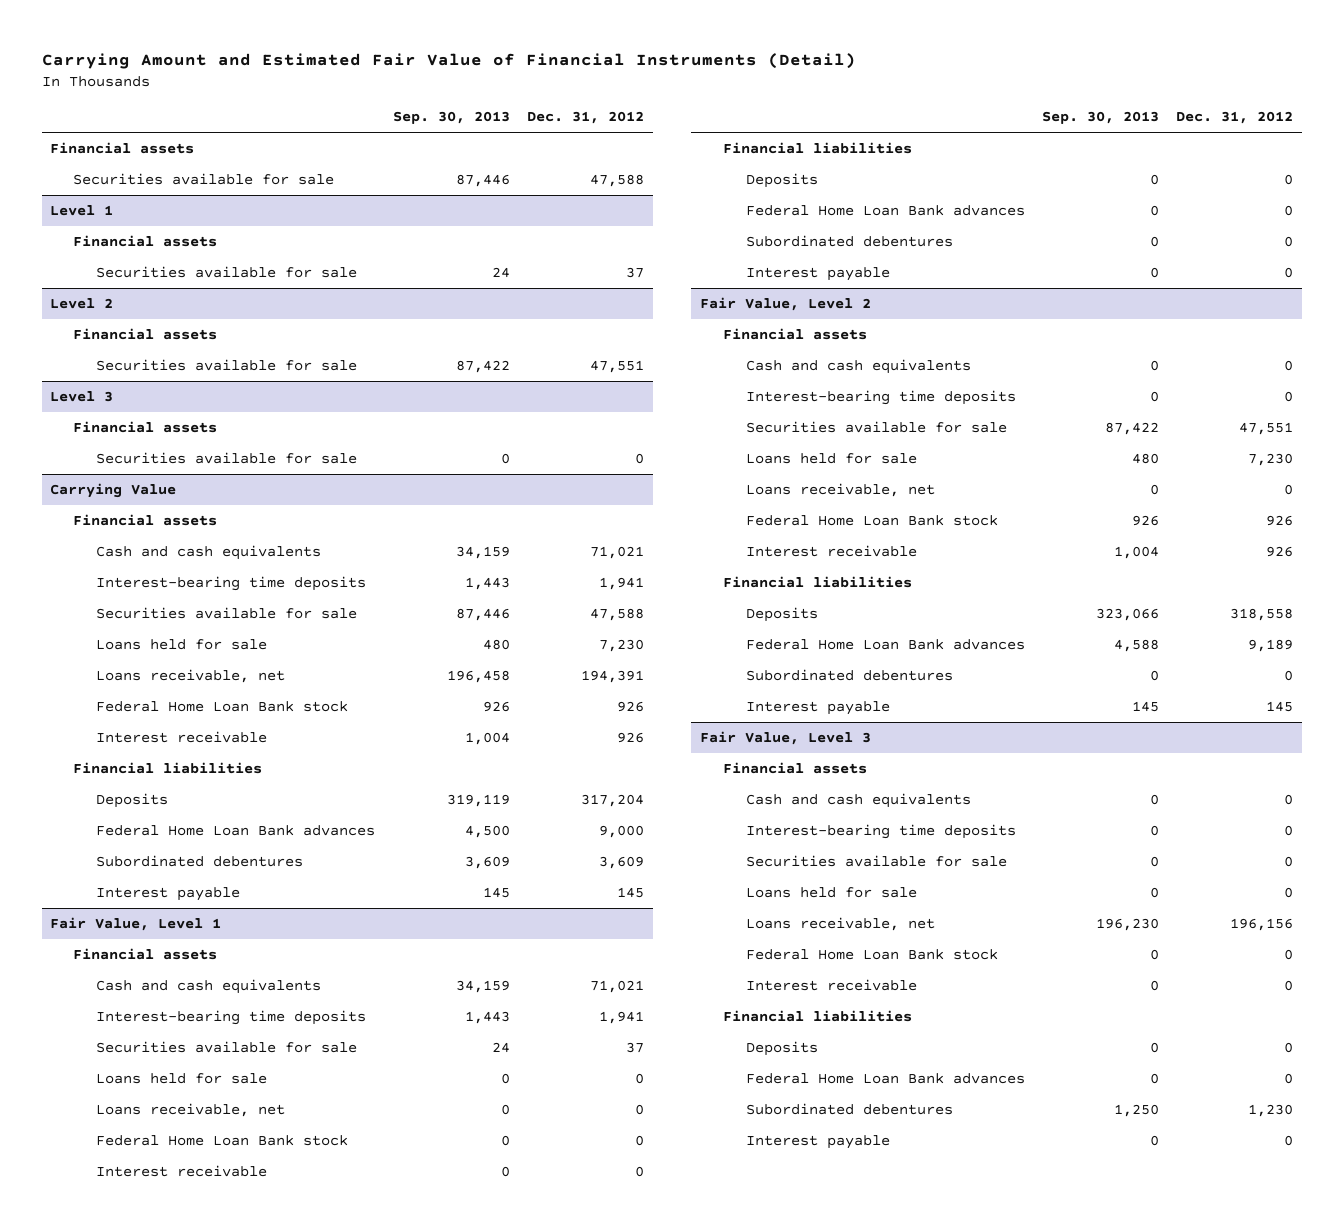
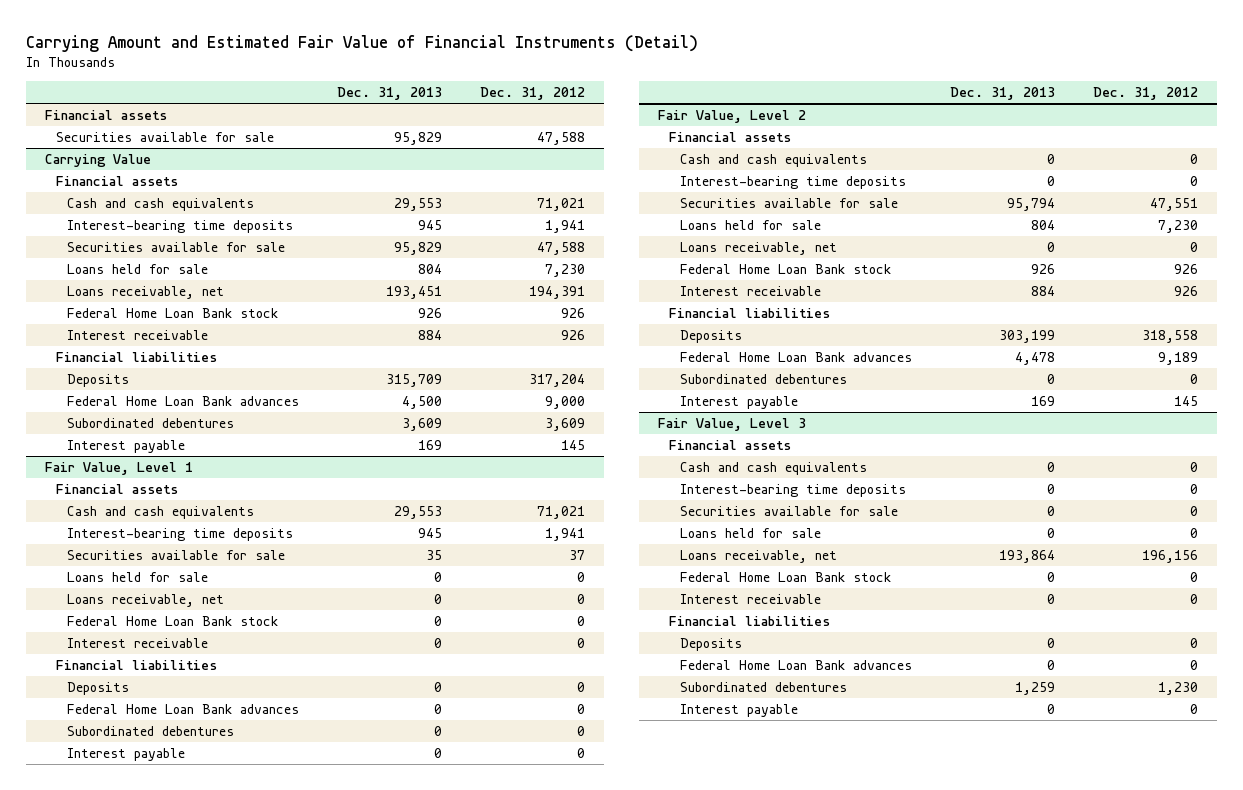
- | Sep. 30, 2013 | Dec. 31, 2012
+ | Dec. 31, 2013 | Dec. 31, 2012
- Level 1
- Financial assets
- Securities available for sale | 24 | 37
- Level 2
- Financial assets
- Securities available for sale | 87,422 | 47,551
- Level 3
- Financial assets
- Securities available for sale | 0 | 0

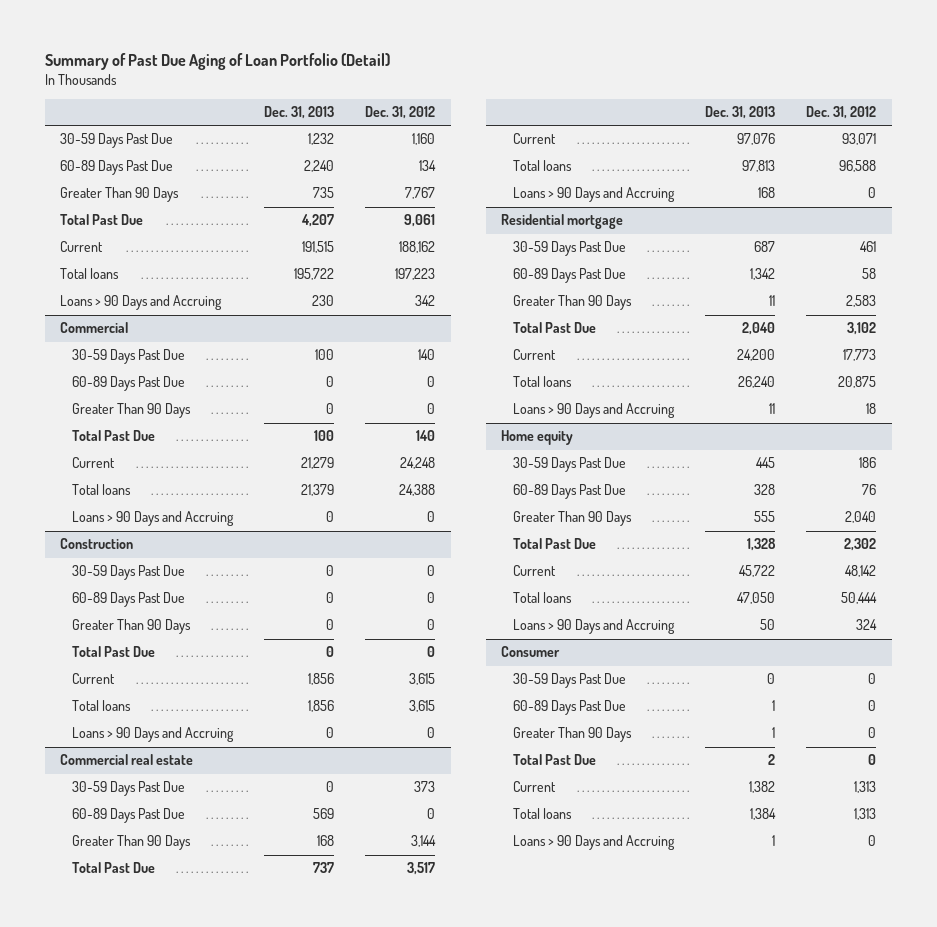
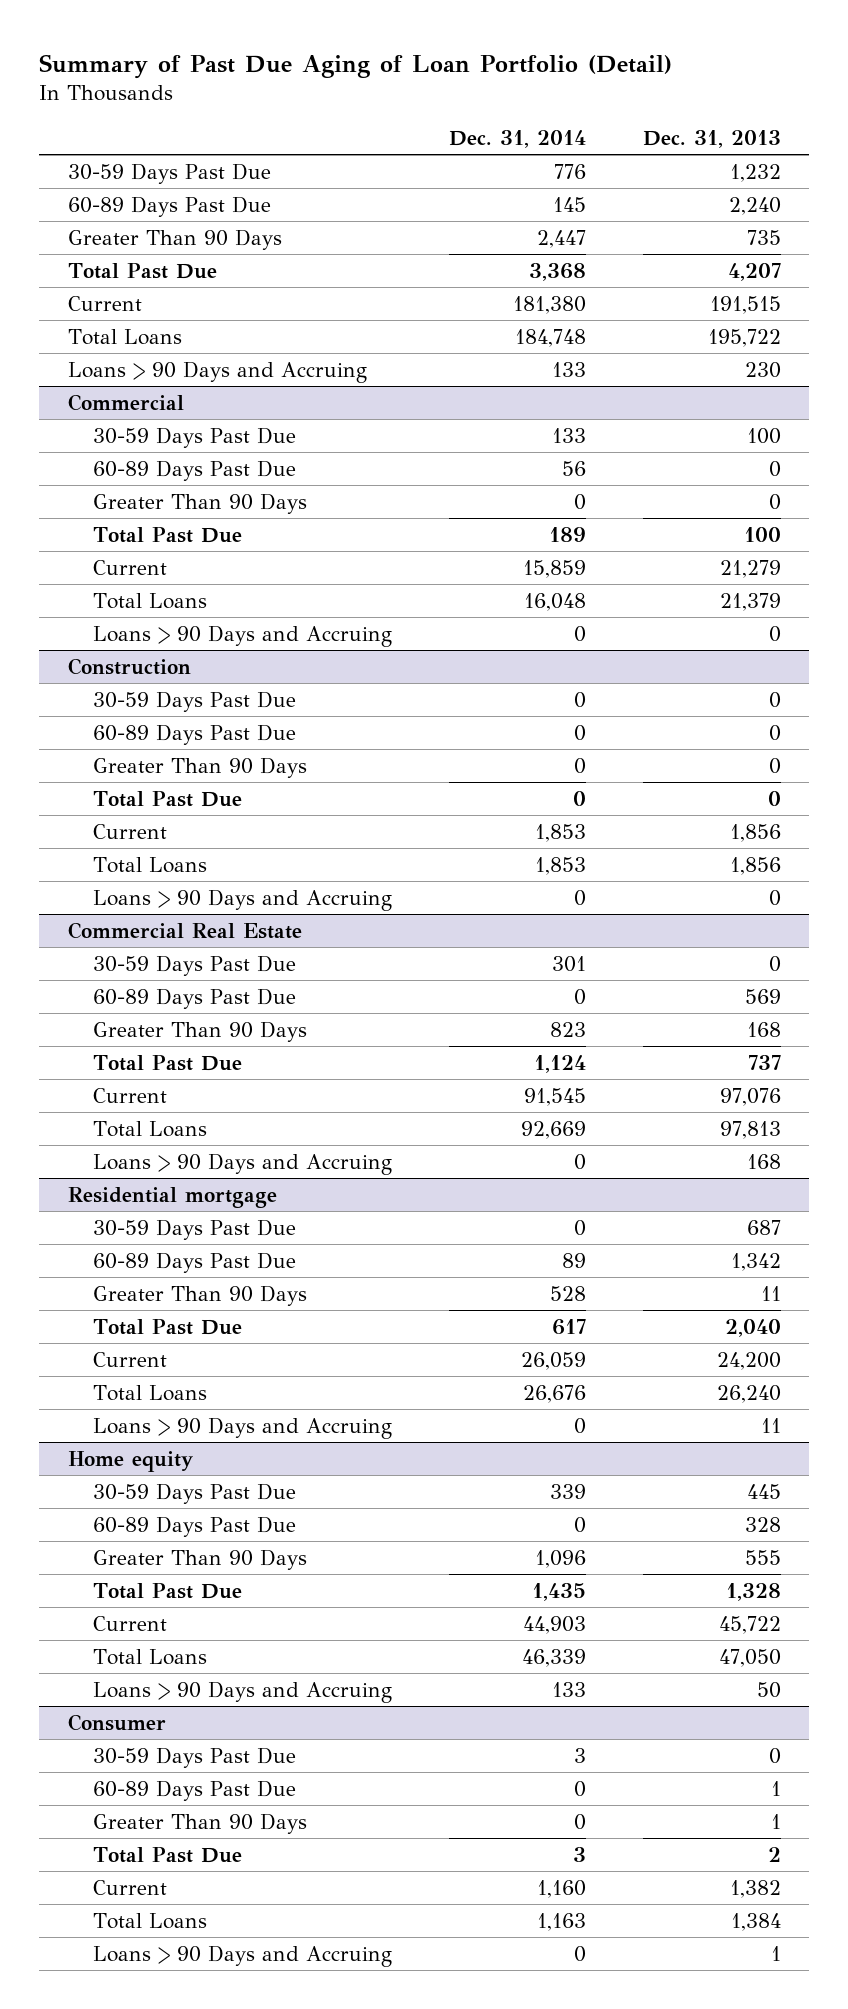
- | Dec. 31, 2013 | Dec. 31, 2012
+ | Dec. 31, 2014 | Dec. 31, 2013
- Total loans | 195,722 | 197,223
+ Total Loans | 184,748 | 195,722
@ Commercial
- Total loans | 21,379 | 24,388
+ Total Loans | 16,048 | 21,379
@ Construction
- Total loans | 1,856 | 3,615
+ Total Loans | 1,853 | 1,856
- Commercial real estate
+ Commercial Real Estate
- Total loans | 97,813 | 96,588
+ Total Loans | 92,669 | 97,813
@ Residential mortgage
- Total loans | 26,240 | 20,875
+ Total Loans | 26,676 | 26,240
@ Home equity
- Total loans | 47,050 | 50,444
+ Total Loans | 46,339 | 47,050
@ Consumer
- Total loans | 1,384 | 1,313
+ Total Loans | 1,163 | 1,384

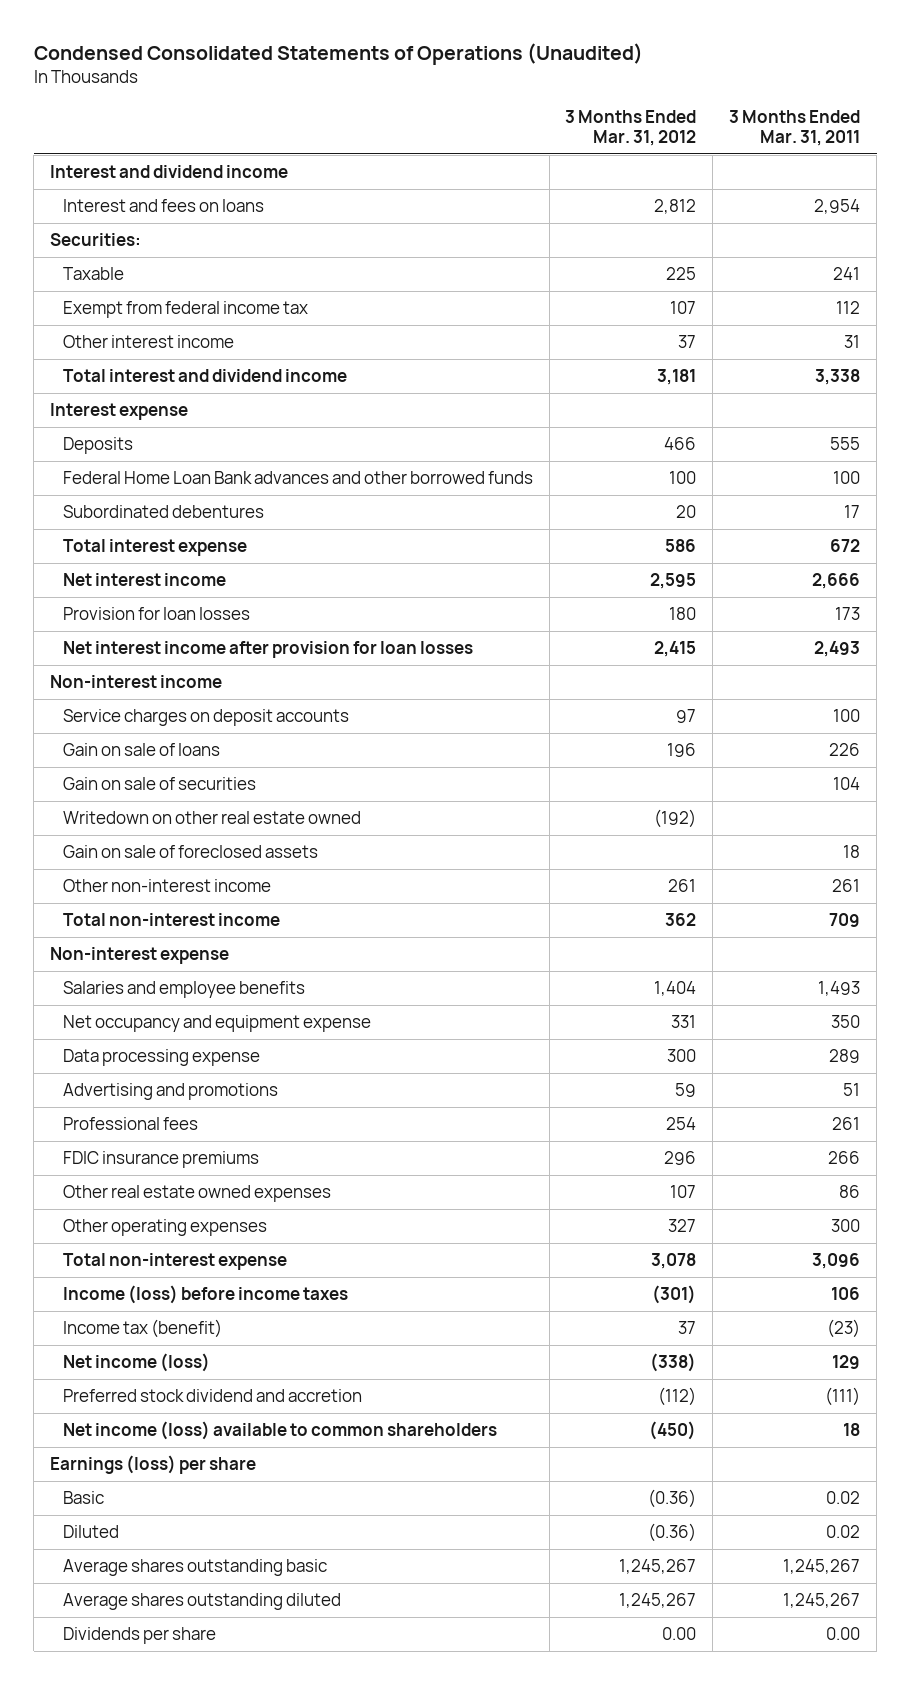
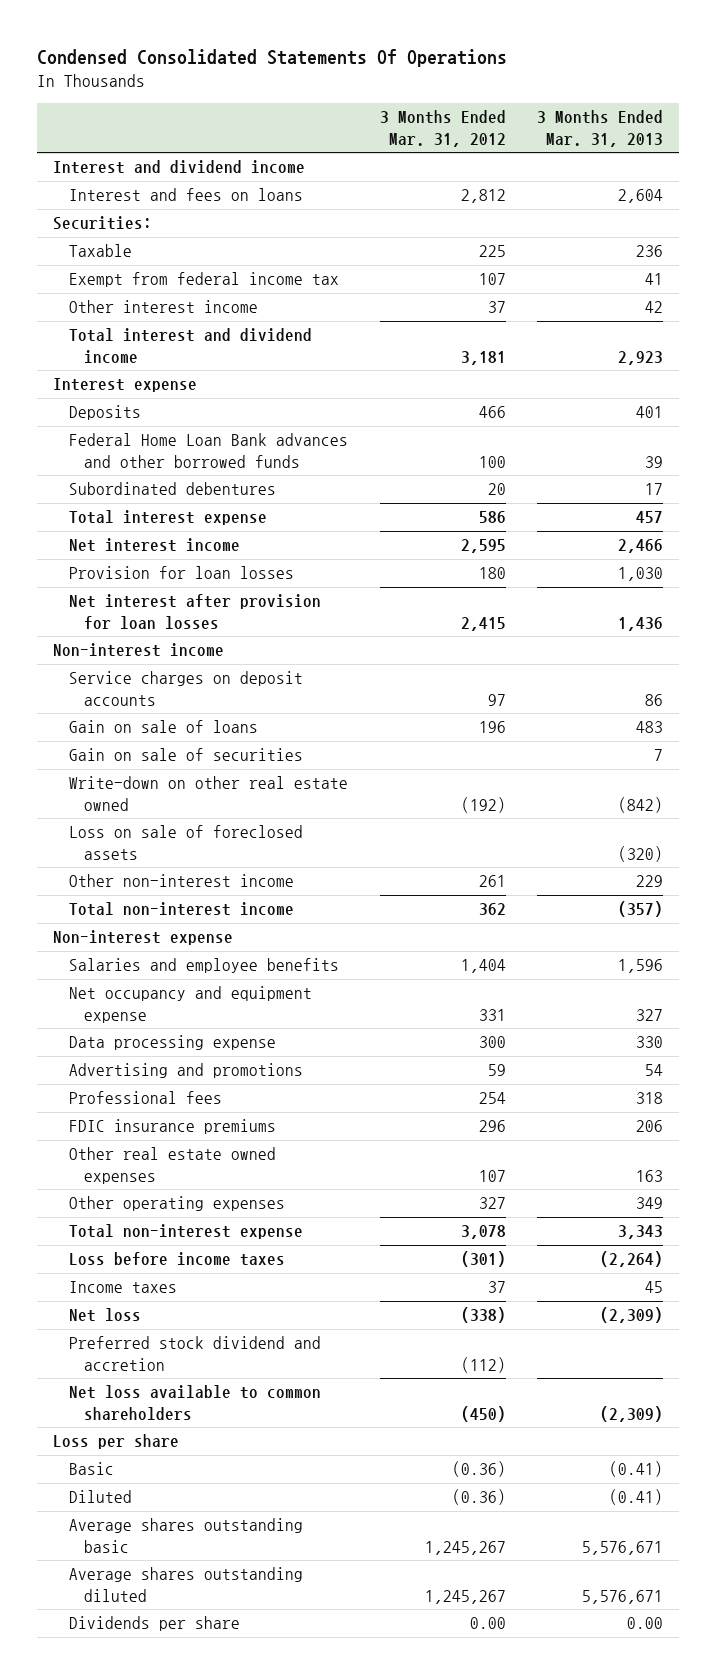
- Condensed Consolidated Statements of Operations (Unaudited)
+ Condensed Consolidated Statements Of Operations
- | 3 Months Ended Mar. 31, 2012 | 3 Months Ended Mar. 31, 2011
+ | 3 Months Ended Mar. 31, 2012 | 3 Months Ended Mar. 31, 2013
- Net interest income after provision for loan losses | 2,415 | 2,493
+ Net interest after provision for loan losses | 2,415 | 1,436
- Writedown on other real estate owned | (192) |
- Gain on sale of foreclosed assets | | 18
+ Write-down on other real estate owned | (192) | (842)
+ Loss on sale of foreclosed assets | | (320)
- Income (loss) before income taxes | (301) | 106
- Income tax (benefit) | 37 | (23)
- Net income (loss) | (338) | 129
+ Loss before income taxes | (301) | (2,264)
+ Income taxes | 37 | 45
+ Net loss | (338) | (2,309)
- Net income (loss) available to common shareholders | (450) | 18
- Earnings (loss) per share
+ Net loss available to common shareholders | (450) | (2,309)
+ Loss per share

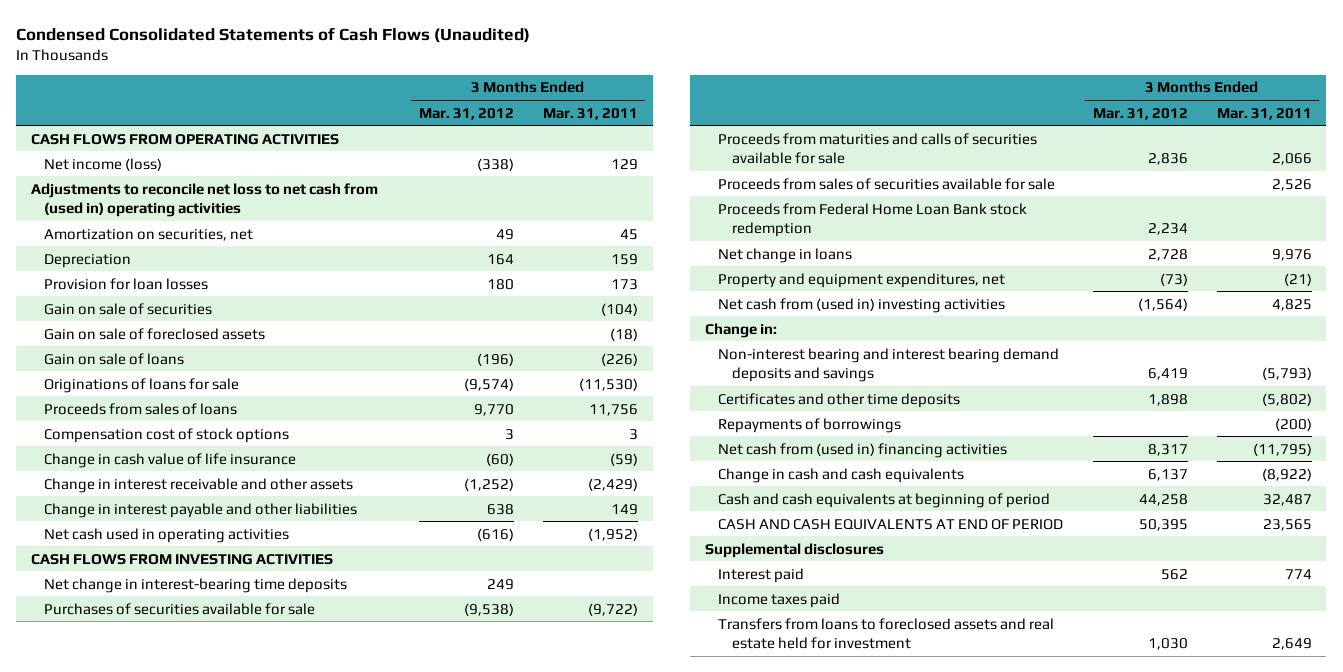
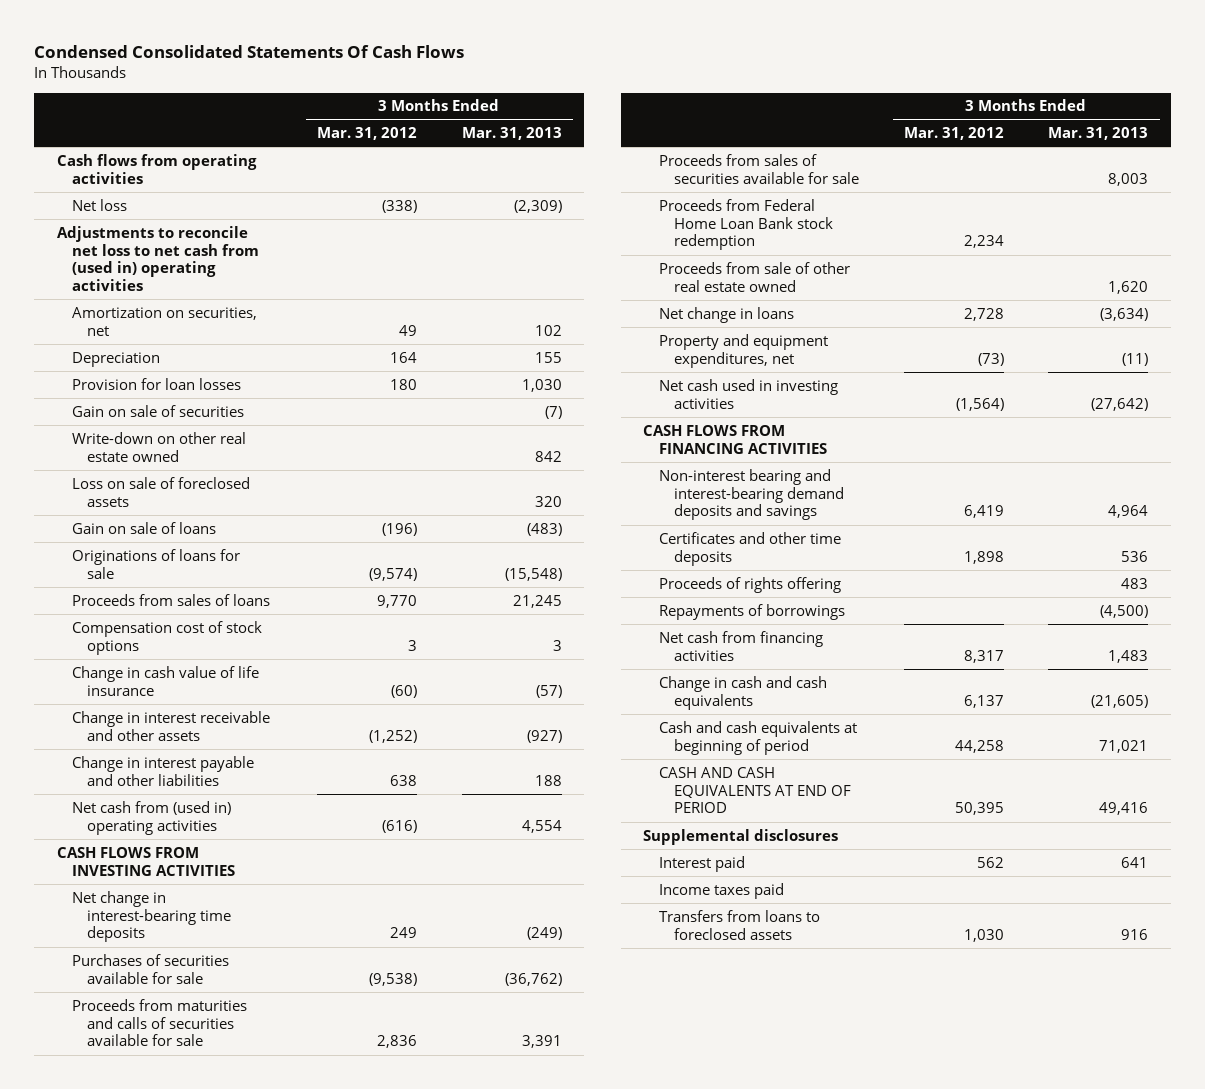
- Condensed Consolidated Statements of Cash Flows (Unaudited)
+ Condensed Consolidated Statements Of Cash Flows
- | 3 Months Ended Mar. 31, 2012 | 3 Months Ended Mar. 31, 2011
+ | 3 Months Ended Mar. 31, 2012 | 3 Months Ended Mar. 31, 2013
- CASH FLOWS FROM OPERATING ACTIVITIES
- Net income (loss) | (338) | 129
+ Cash flows from operating activities
+ Net loss | (338) | (2,309)
- Gain on sale of foreclosed assets | | (18)
+ Write-down on other real estate owned | | 842
+ Loss on sale of foreclosed assets | | 320
- Net cash used in operating activities | (616) | (1,952)
+ Net cash from (used in) operating activities | (616) | 4,554
+ Proceeds from sale of other real estate owned | | 1,620
- Net cash from (used in) investing activities | (1,564) | 4,825
- Change in:
- Non-interest bearing and interest bearing demand deposits and savings | 6,419 | (5,793)
+ Net cash used in investing activities | (1,564) | (27,642)
+ CASH FLOWS FROM FINANCING ACTIVITIES
+ Non-interest bearing and interest-bearing demand deposits and savings | 6,419 | 4,964
+ Proceeds of rights offering | | 483
- Net cash from (used in) financing activities | 8,317 | (11,795)
+ Net cash from financing activities | 8,317 | 1,483
- Transfers from loans to foreclosed assets and real estate held for investment | 1,030 | 2,649
+ Transfers from loans to foreclosed assets | 1,030 | 916

